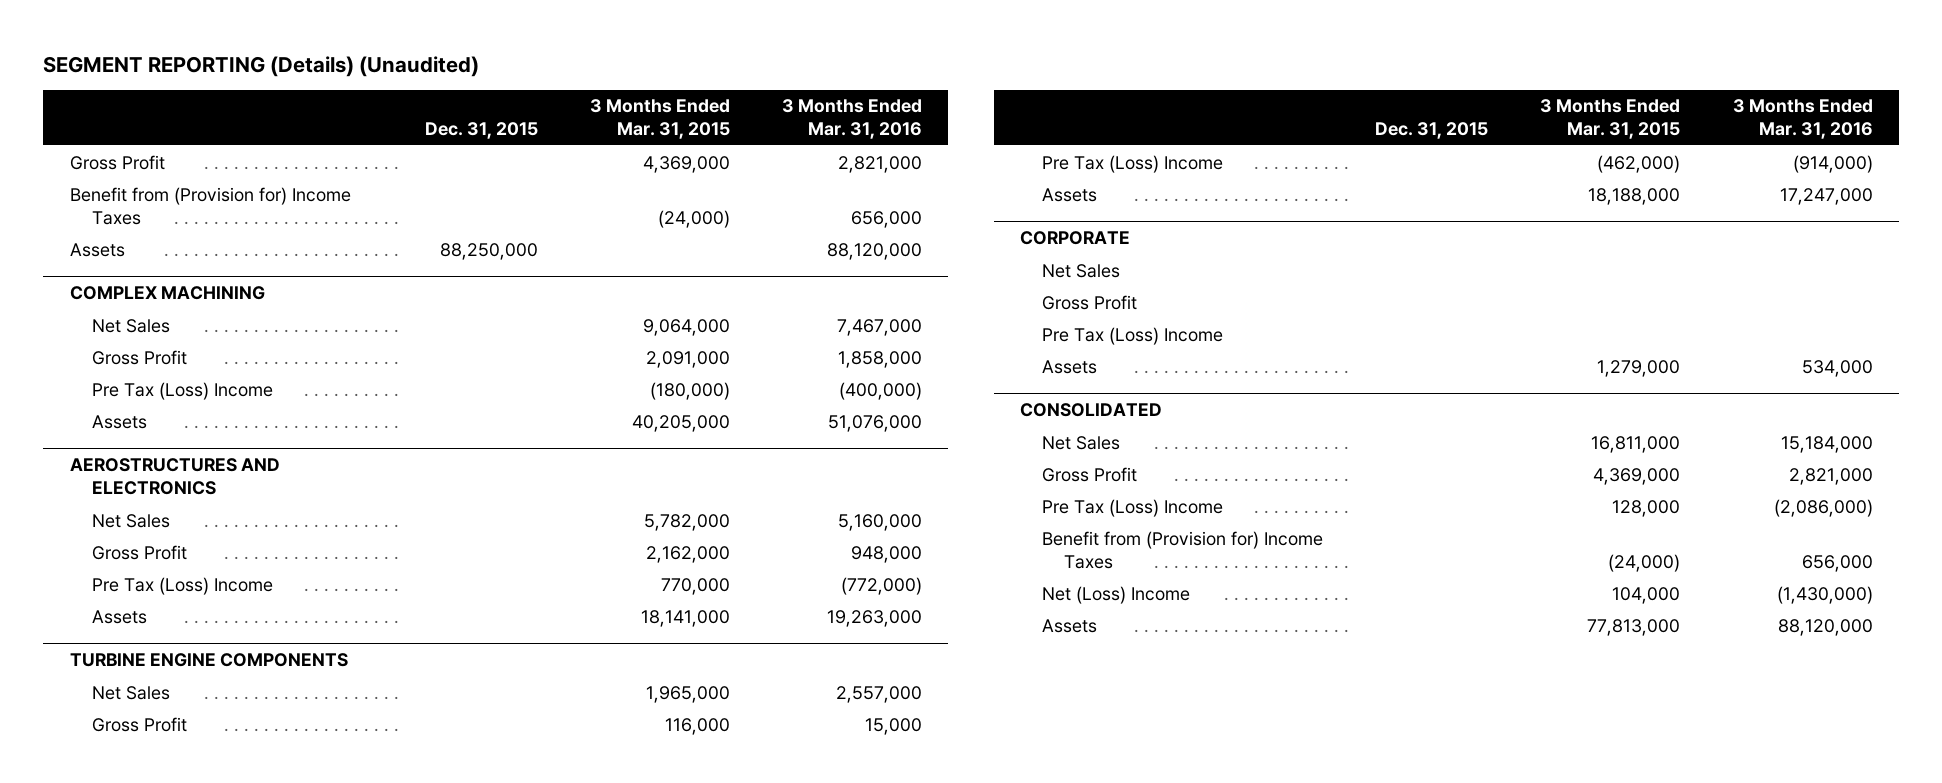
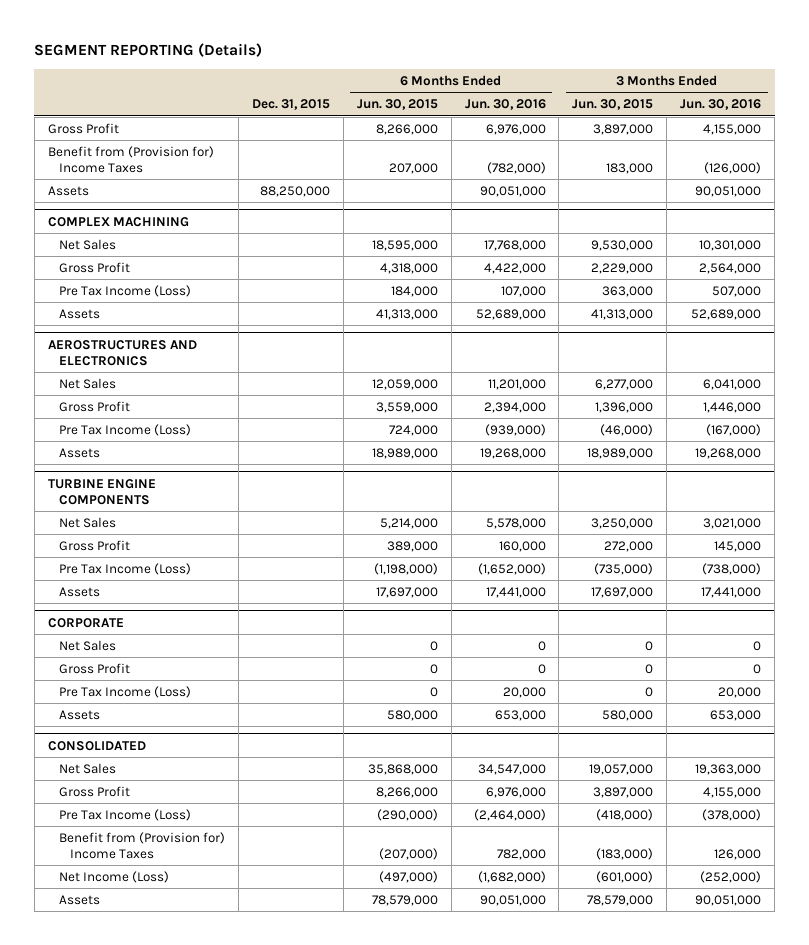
- SEGMENT REPORTING (Details) (Unaudited)
+ SEGMENT REPORTING (Details)
- | Dec. 31, 2015 | 3 Months Ended Mar. 31, 2015 | 3 Months Ended Mar. 31, 2016
+ | Dec. 31, 2015 | 6 Months Ended Jun. 30, 2015 | 6 Months Ended Jun. 30, 2016 | 3 Months Ended Jun. 30, 2015 | 3 Months Ended Jun. 30, 2016
@ COMPLEX MACHINING
- Pre Tax (Loss) Income | | (180,000) | (400,000)
+ Pre Tax Income (Loss) | | 184,000 | 107,000 | 363,000 | 507,000
@ AEROSTRUCTURES AND ELECTRONICS
- Pre Tax (Loss) Income | | 770,000 | (772,000)
+ Pre Tax Income (Loss) | | 724,000 | (939,000) | (46,000) | (167,000)
@ TURBINE ENGINE COMPONENTS
- Pre Tax (Loss) Income | | (462,000) | (914,000)
+ Pre Tax Income (Loss) | | (1,198,000) | (1,652,000) | (735,000) | (738,000)
@ CORPORATE
- Pre Tax (Loss) Income
+ Pre Tax Income (Loss) | | 0 | 20,000 | 0 | 20,000
@ CONSOLIDATED
- Pre Tax (Loss) Income | | 128,000 | (2,086,000)
+ Pre Tax Income (Loss) | | (290,000) | (2,464,000) | (418,000) | (378,000)
- Net (Loss) Income | | 104,000 | (1,430,000)
+ Net Income (Loss) | | (497,000) | (1,682,000) | (601,000) | (252,000)

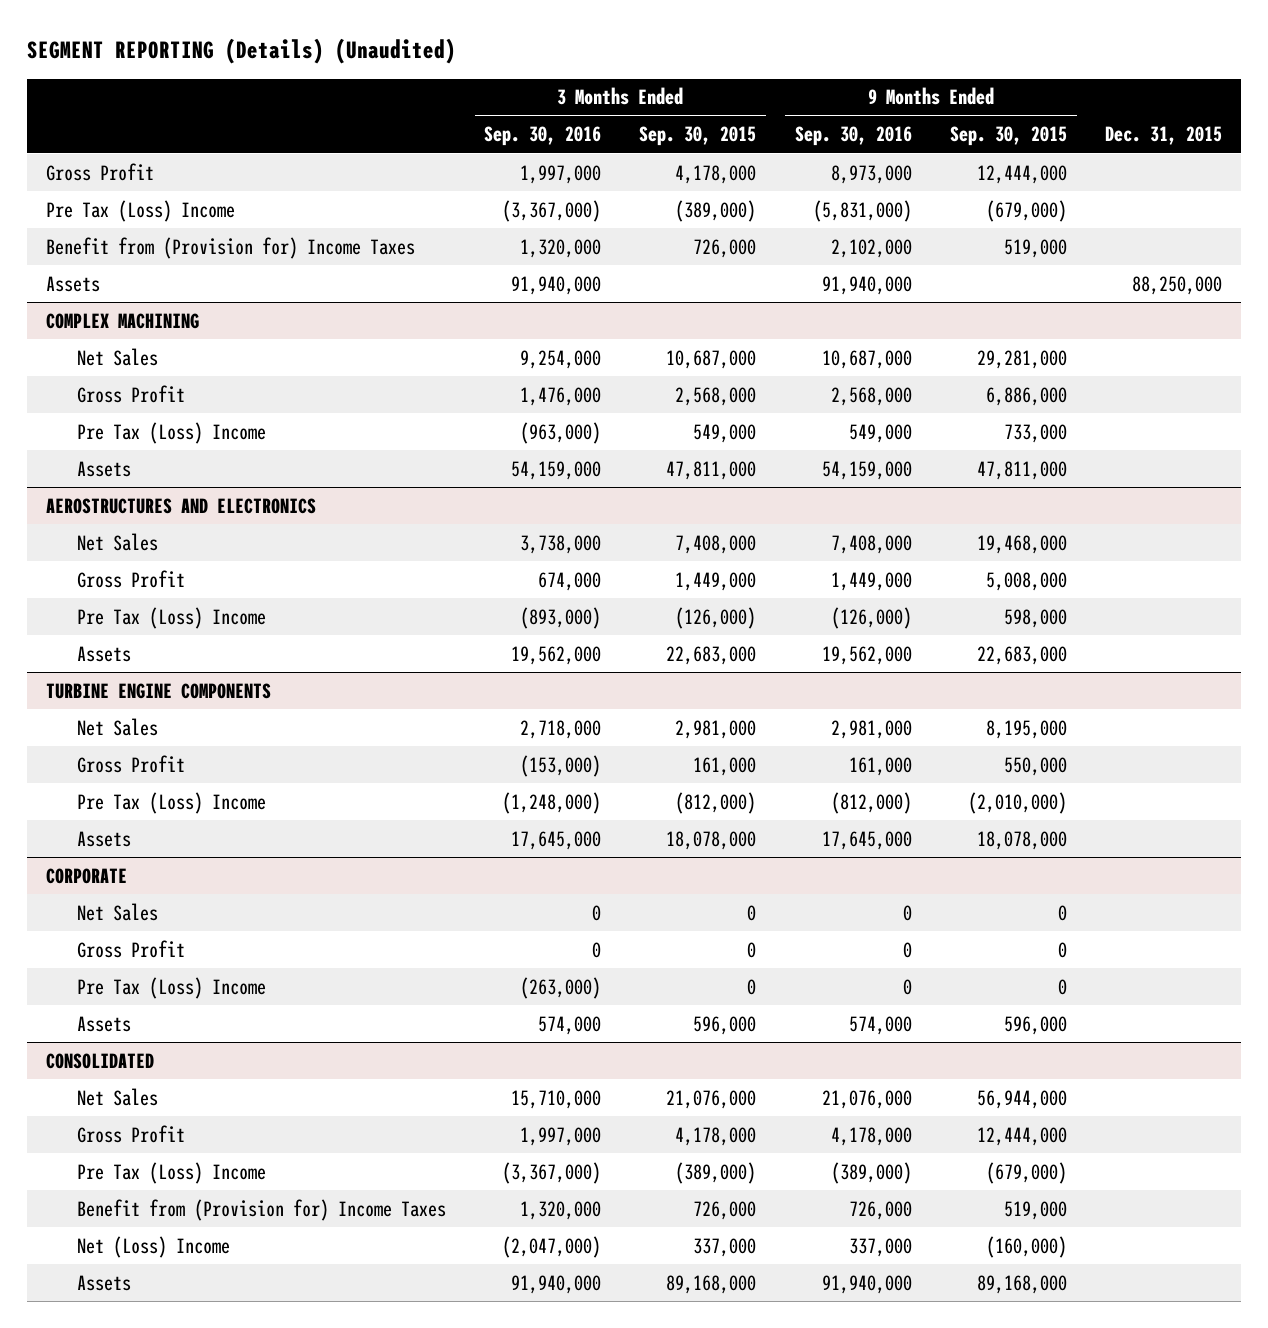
- SEGMENT REPORTING (Details)
+ SEGMENT REPORTING (Details) (Unaudited)
- | Dec. 31, 2015 | 6 Months Ended Jun. 30, 2015 | 6 Months Ended Jun. 30, 2016 | 3 Months Ended Jun. 30, 2015 | 3 Months Ended Jun. 30, 2016
+ | 3 Months Ended Sep. 30, 2016 | 3 Months Ended Sep. 30, 2015 | 9 Months Ended Sep. 30, 2016 | 9 Months Ended Sep. 30, 2015 | Dec. 31, 2015
+ Pre Tax (Loss) Income | (3,367,000) | (389,000) | (5,831,000) | (679,000) |
@ COMPLEX MACHINING
- Pre Tax Income (Loss) | | 184,000 | 107,000 | 363,000 | 507,000
+ Pre Tax (Loss) Income | (963,000) | 549,000 | 549,000 | 733,000 |
@ AEROSTRUCTURES AND ELECTRONICS
- Pre Tax Income (Loss) | | 724,000 | (939,000) | (46,000) | (167,000)
+ Pre Tax (Loss) Income | (893,000) | (126,000) | (126,000) | 598,000 |
@ TURBINE ENGINE COMPONENTS
- Pre Tax Income (Loss) | | (1,198,000) | (1,652,000) | (735,000) | (738,000)
+ Pre Tax (Loss) Income | (1,248,000) | (812,000) | (812,000) | (2,010,000) |
@ CORPORATE
- Pre Tax Income (Loss) | | 0 | 20,000 | 0 | 20,000
+ Pre Tax (Loss) Income | (263,000) | 0 | 0 | 0 |
@ CONSOLIDATED
- Pre Tax Income (Loss) | | (290,000) | (2,464,000) | (418,000) | (378,000)
+ Pre Tax (Loss) Income | (3,367,000) | (389,000) | (389,000) | (679,000) |
- Net Income (Loss) | | (497,000) | (1,682,000) | (601,000) | (252,000)
+ Net (Loss) Income | (2,047,000) | 337,000 | 337,000 | (160,000) |

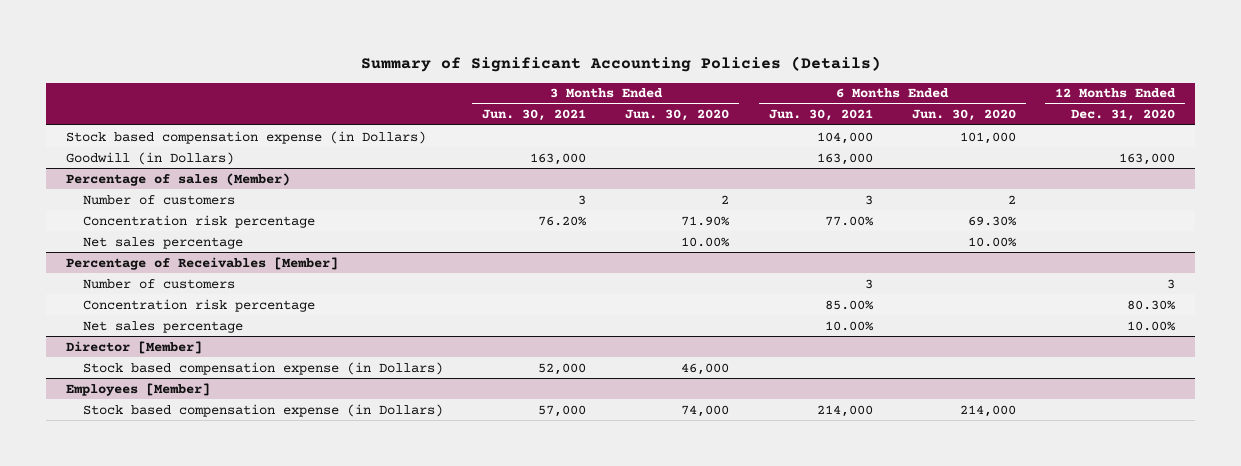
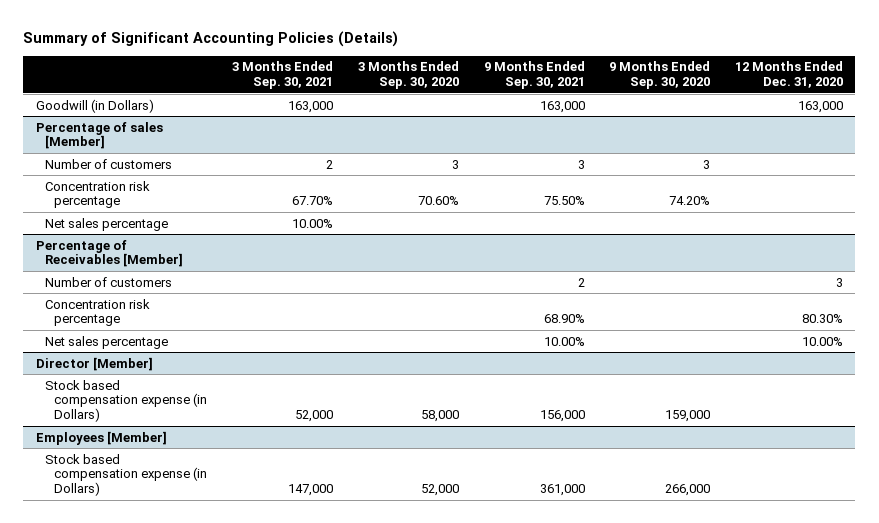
- | 3 Months Ended Jun. 30, 2021 | 3 Months Ended Jun. 30, 2020 | 6 Months Ended Jun. 30, 2021 | 6 Months Ended Jun. 30, 2020 | 12 Months Ended Dec. 31, 2020
+ | 3 Months Ended Sep. 30, 2021 | 3 Months Ended Sep. 30, 2020 | 9 Months Ended Sep. 30, 2021 | 9 Months Ended Sep. 30, 2020 | 12 Months Ended Dec. 31, 2020
- Stock based compensation expense (in Dollars) | | | 104,000 | 101,000 |
- Percentage of sales (Member)
+ Percentage of sales [Member]

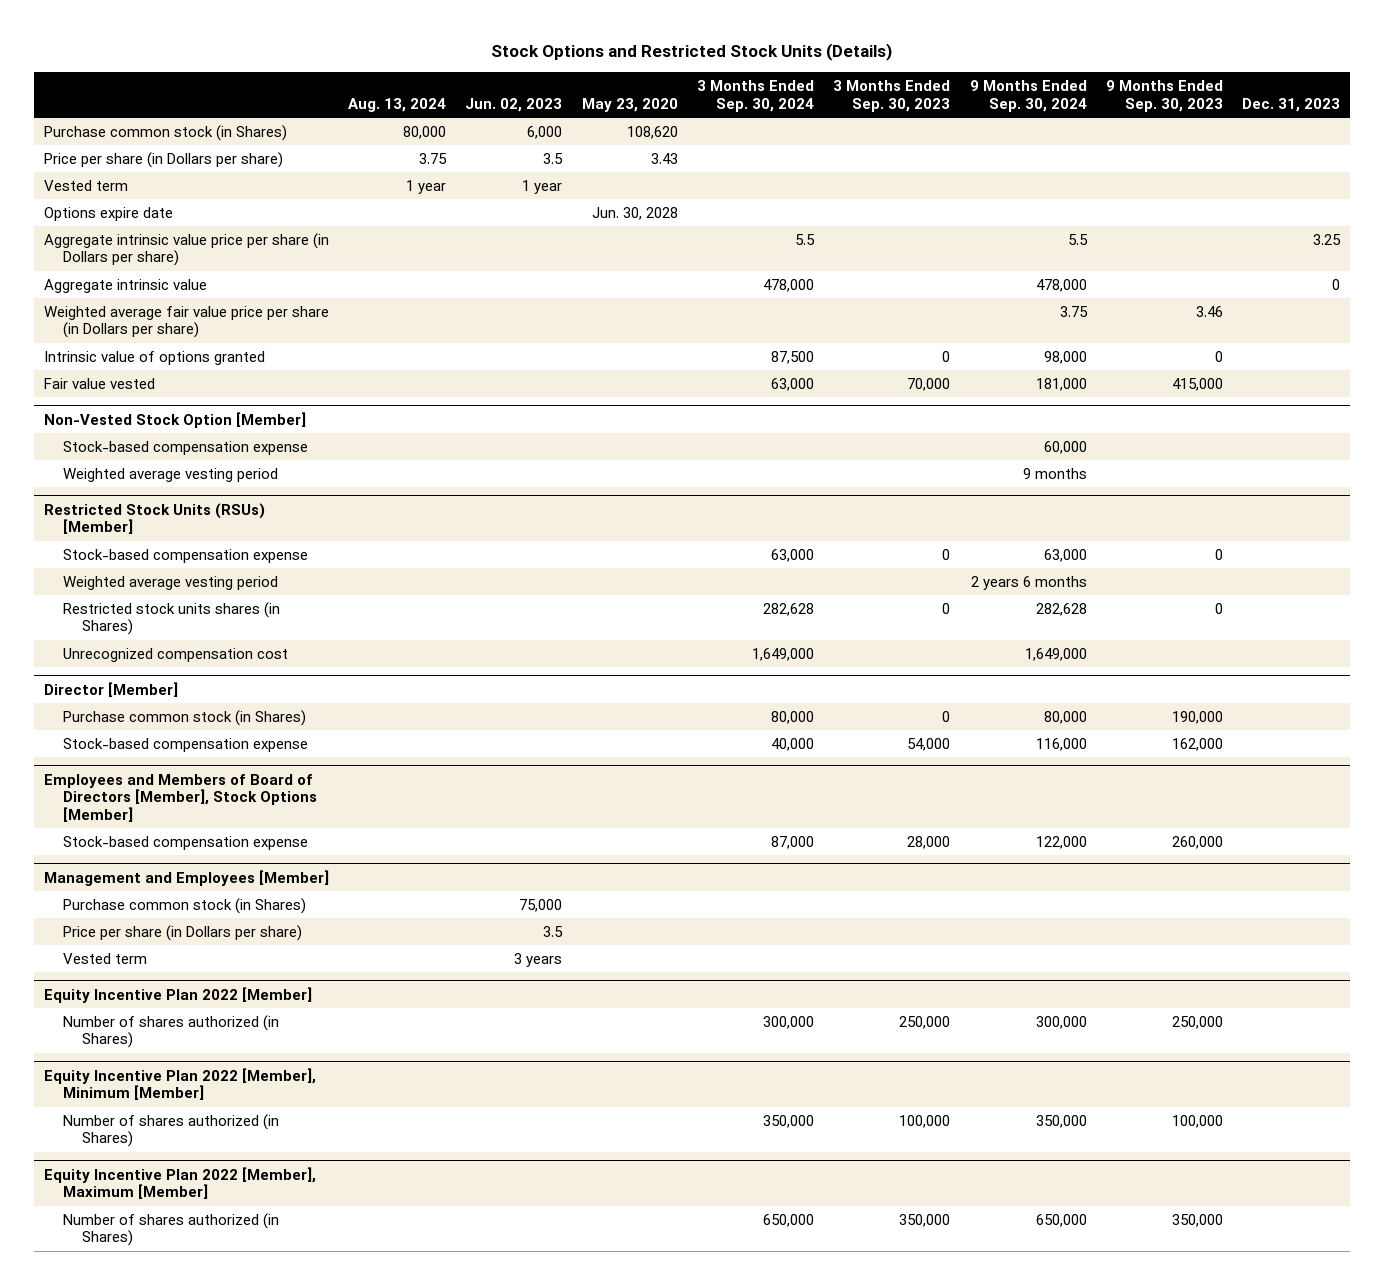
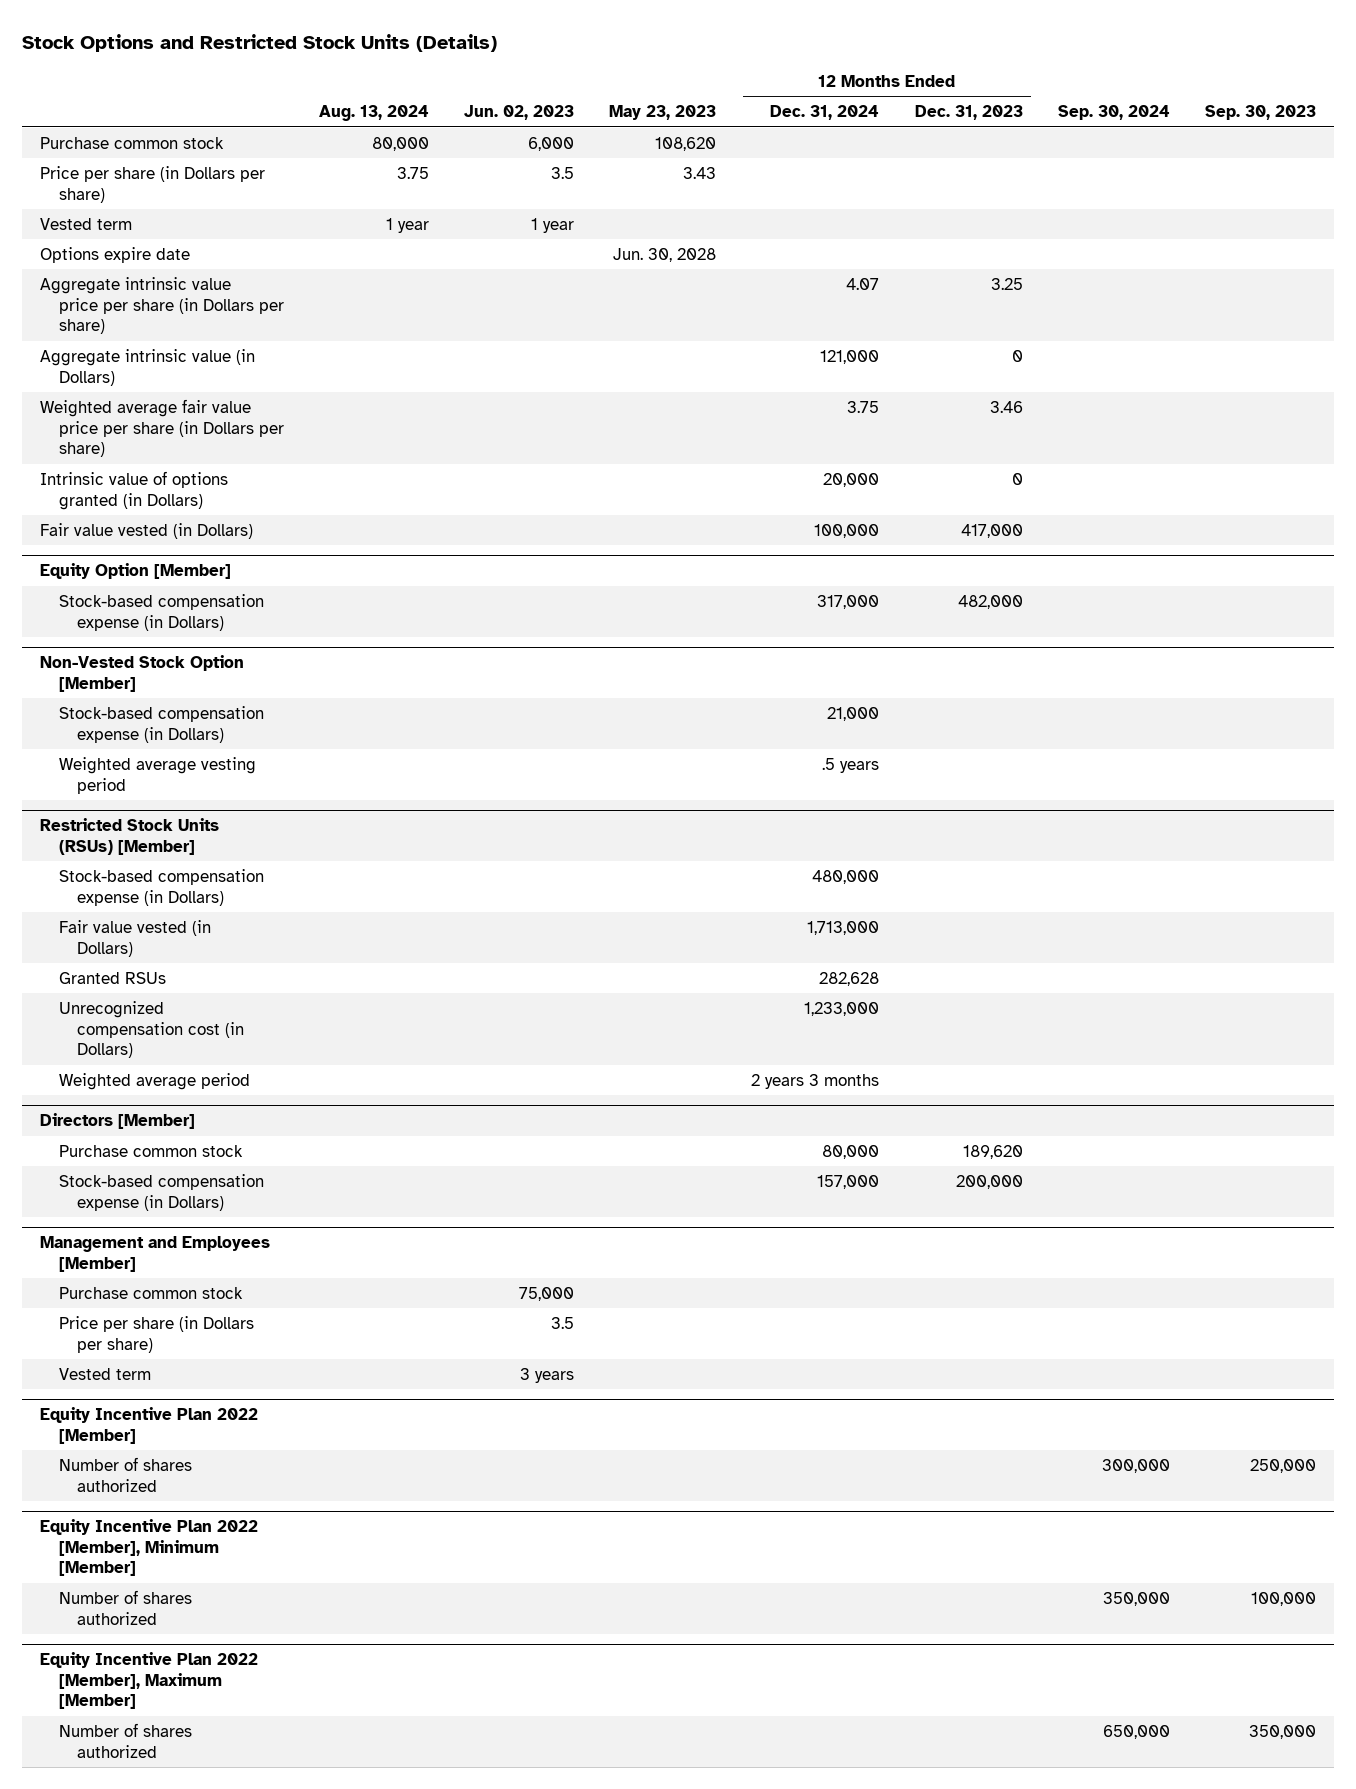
- | Aug. 13, 2024 | Jun. 02, 2023 | May 23, 2020 | 3 Months Ended Sep. 30, 2024 | 3 Months Ended Sep. 30, 2023 | 9 Months Ended Sep. 30, 2024 | 9 Months Ended Sep. 30, 2023 | Dec. 31, 2023
+ | Aug. 13, 2024 | Jun. 02, 2023 | May 23, 2023 | 12 Months Ended Dec. 31, 2024 | 12 Months Ended Dec. 31, 2023 | Sep. 30, 2024 | Sep. 30, 2023
- Purchase common stock (in Shares) | 80,000 | 6,000 | 108,620 | | | | |
+ Purchase common stock | 80,000 | 6,000 | 108,620 | | | |
- Aggregate intrinsic value | | | | 478,000 | | 478,000 | | 0
+ Aggregate intrinsic value (in Dollars) | | | | 121,000 | 0 | |
- Intrinsic value of options granted | | | | 87,500 | 0 | 98,000 | 0 |
- Fair value vested | | | | 63,000 | 70,000 | 181,000 | 415,000 |
+ Intrinsic value of options granted (in Dollars) | | | | 20,000 | 0 | |
+ Fair value vested (in Dollars) | | | | 100,000 | 417,000 | |
+ Equity Option [Member]
+ Stock-based compensation expense (in Dollars) | | | | 317,000 | 482,000 | |
@ Non-Vested Stock Option [Member]
- Stock-based compensation expense | | | | | | 60,000 | |
+ Stock-based compensation expense (in Dollars) | | | | 21,000 | | |
@ Restricted Stock Units (RSUs) [Member]
- Stock-based compensation expense | | | | 63,000 | 0 | 63,000 | 0 |
- Weighted average vesting period | | | | | | 2 years 6 months | |
- Restricted stock units shares (in Shares) | | | | 282,628 | 0 | 282,628 | 0 |
- Unrecognized compensation cost | | | | 1,649,000 | | 1,649,000 | |
- Director [Member]
- Purchase common stock (in Shares) | | | | 80,000 | 0 | 80,000 | 190,000 |
- Stock-based compensation expense | | | | 40,000 | 54,000 | 116,000 | 162,000 |
- Employees and Members of Board of Directors [Member], Stock Options [Member]
- Stock-based compensation expense | | | | 87,000 | 28,000 | 122,000 | 260,000 |
@ Restricted Stock Units (RSUs) [Member]
+ Stock-based compensation expense (in Dollars) | | | | 480,000 | | |
+ Fair value vested (in Dollars) | | | | 1,713,000 | | |
+ Granted RSUs | | | | 282,628 | | |
+ Unrecognized compensation cost (in Dollars) | | | | 1,233,000 | | |
+ Weighted average period | | | | 2 years 3 months | | |
+ Directors [Member]
+ Purchase common stock | | | | 80,000 | 189,620 | |
+ Stock-based compensation expense (in Dollars) | | | | 157,000 | 200,000 | |
@ Management and Employees [Member]
- Purchase common stock (in Shares) | | 75,000 | | | | | |
+ Purchase common stock | | 75,000 | | | | |
@ Equity Incentive Plan 2022 [Member]
- Number of shares authorized (in Shares) | | | | 300,000 | 250,000 | 300,000 | 250,000 |
+ Number of shares authorized | | | | | | 300,000 | 250,000
@ Equity Incentive Plan 2022 [Member], Minimum [Member]
- Number of shares authorized (in Shares) | | | | 350,000 | 100,000 | 350,000 | 100,000 |
+ Number of shares authorized | | | | | | 350,000 | 100,000
@ Equity Incentive Plan 2022 [Member], Maximum [Member]
- Number of shares authorized (in Shares) | | | | 650,000 | 350,000 | 650,000 | 350,000 |
+ Number of shares authorized | | | | | | 650,000 | 350,000

